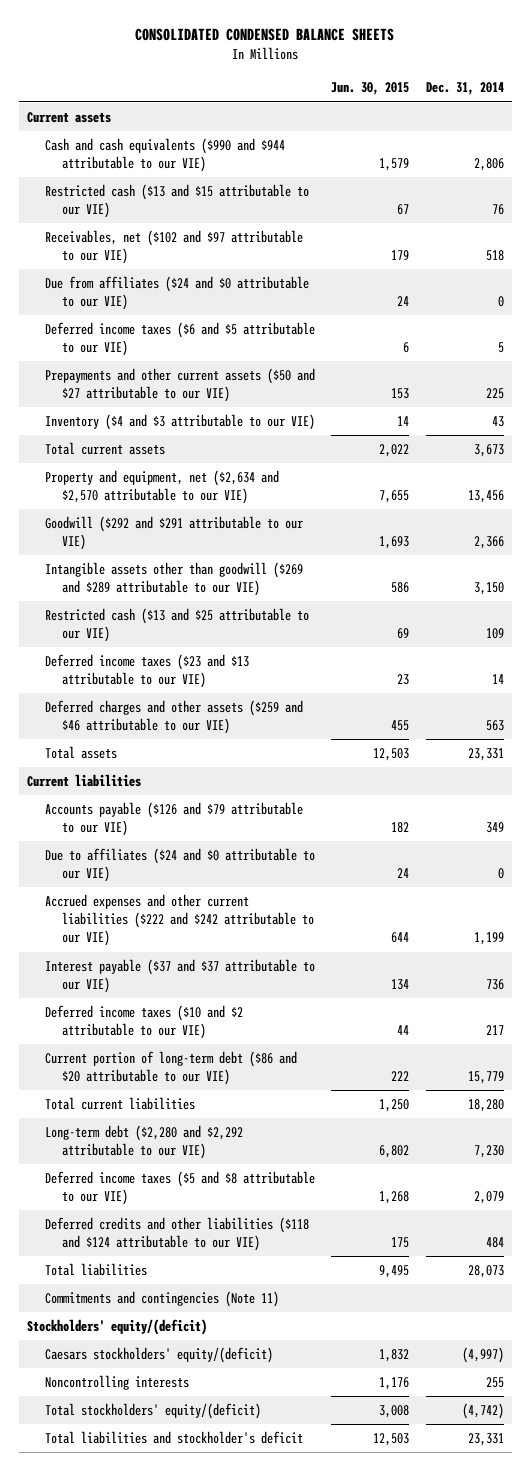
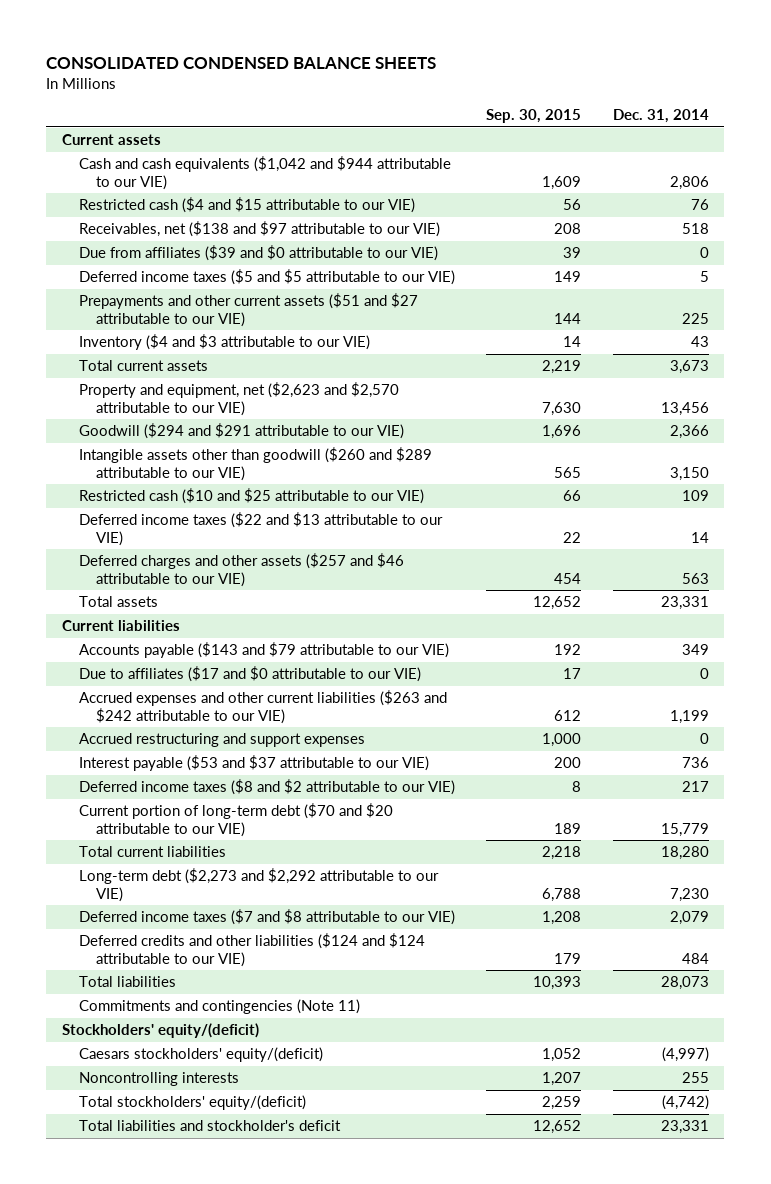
- | Jun. 30, 2015 | Dec. 31, 2014
+ | Sep. 30, 2015 | Dec. 31, 2014
- Cash and cash equivalents ($990 and $944 attributable to our VIE) | 1,579 | 2,806
- Restricted cash ($13 and $15 attributable to our VIE) | 67 | 76
- Receivables, net ($102 and $97 attributable to our VIE) | 179 | 518
- Due from affiliates ($24 and $0 attributable to our VIE) | 24 | 0
- Deferred income taxes ($6 and $5 attributable to our VIE) | 6 | 5
- Prepayments and other current assets ($50 and $27 attributable to our VIE) | 153 | 225
+ Cash and cash equivalents ($1,042 and $944 attributable to our VIE) | 1,609 | 2,806
+ Restricted cash ($4 and $15 attributable to our VIE) | 56 | 76
+ Receivables, net ($138 and $97 attributable to our VIE) | 208 | 518
+ Due from affiliates ($39 and $0 attributable to our VIE) | 39 | 0
+ Deferred income taxes ($5 and $5 attributable to our VIE) | 149 | 5
+ Prepayments and other current assets ($51 and $27 attributable to our VIE) | 144 | 225
- Property and equipment, net ($2,634 and $2,570 attributable to our VIE) | 7,655 | 13,456
- Goodwill ($292 and $291 attributable to our VIE) | 1,693 | 2,366
- Intangible assets other than goodwill ($269 and $289 attributable to our VIE) | 586 | 3,150
- Restricted cash ($13 and $25 attributable to our VIE) | 69 | 109
- Deferred income taxes ($23 and $13 attributable to our VIE) | 23 | 14
- Deferred charges and other assets ($259 and $46 attributable to our VIE) | 455 | 563
+ Property and equipment, net ($2,623 and $2,570 attributable to our VIE) | 7,630 | 13,456
+ Goodwill ($294 and $291 attributable to our VIE) | 1,696 | 2,366
+ Intangible assets other than goodwill ($260 and $289 attributable to our VIE) | 565 | 3,150
+ Restricted cash ($10 and $25 attributable to our VIE) | 66 | 109
+ Deferred income taxes ($22 and $13 attributable to our VIE) | 22 | 14
+ Deferred charges and other assets ($257 and $46 attributable to our VIE) | 454 | 563
- Accounts payable ($126 and $79 attributable to our VIE) | 182 | 349
- Due to affiliates ($24 and $0 attributable to our VIE) | 24 | 0
- Accrued expenses and other current liabilities ($222 and $242 attributable to our VIE) | 644 | 1,199
- Interest payable ($37 and $37 attributable to our VIE) | 134 | 736
- Deferred income taxes ($10 and $2 attributable to our VIE) | 44 | 217
- Current portion of long-term debt ($86 and $20 attributable to our VIE) | 222 | 15,779
+ Accounts payable ($143 and $79 attributable to our VIE) | 192 | 349
+ Due to affiliates ($17 and $0 attributable to our VIE) | 17 | 0
+ Accrued expenses and other current liabilities ($263 and $242 attributable to our VIE) | 612 | 1,199
+ Accrued restructuring and support expenses | 1,000 | 0
+ Interest payable ($53 and $37 attributable to our VIE) | 200 | 736
+ Deferred income taxes ($8 and $2 attributable to our VIE) | 8 | 217
+ Current portion of long-term debt ($70 and $20 attributable to our VIE) | 189 | 15,779
- Long-term debt ($2,280 and $2,292 attributable to our VIE) | 6,802 | 7,230
- Deferred income taxes ($5 and $8 attributable to our VIE) | 1,268 | 2,079
- Deferred credits and other liabilities ($118 and $124 attributable to our VIE) | 175 | 484
+ Long-term debt ($2,273 and $2,292 attributable to our VIE) | 6,788 | 7,230
+ Deferred income taxes ($7 and $8 attributable to our VIE) | 1,208 | 2,079
+ Deferred credits and other liabilities ($124 and $124 attributable to our VIE) | 179 | 484

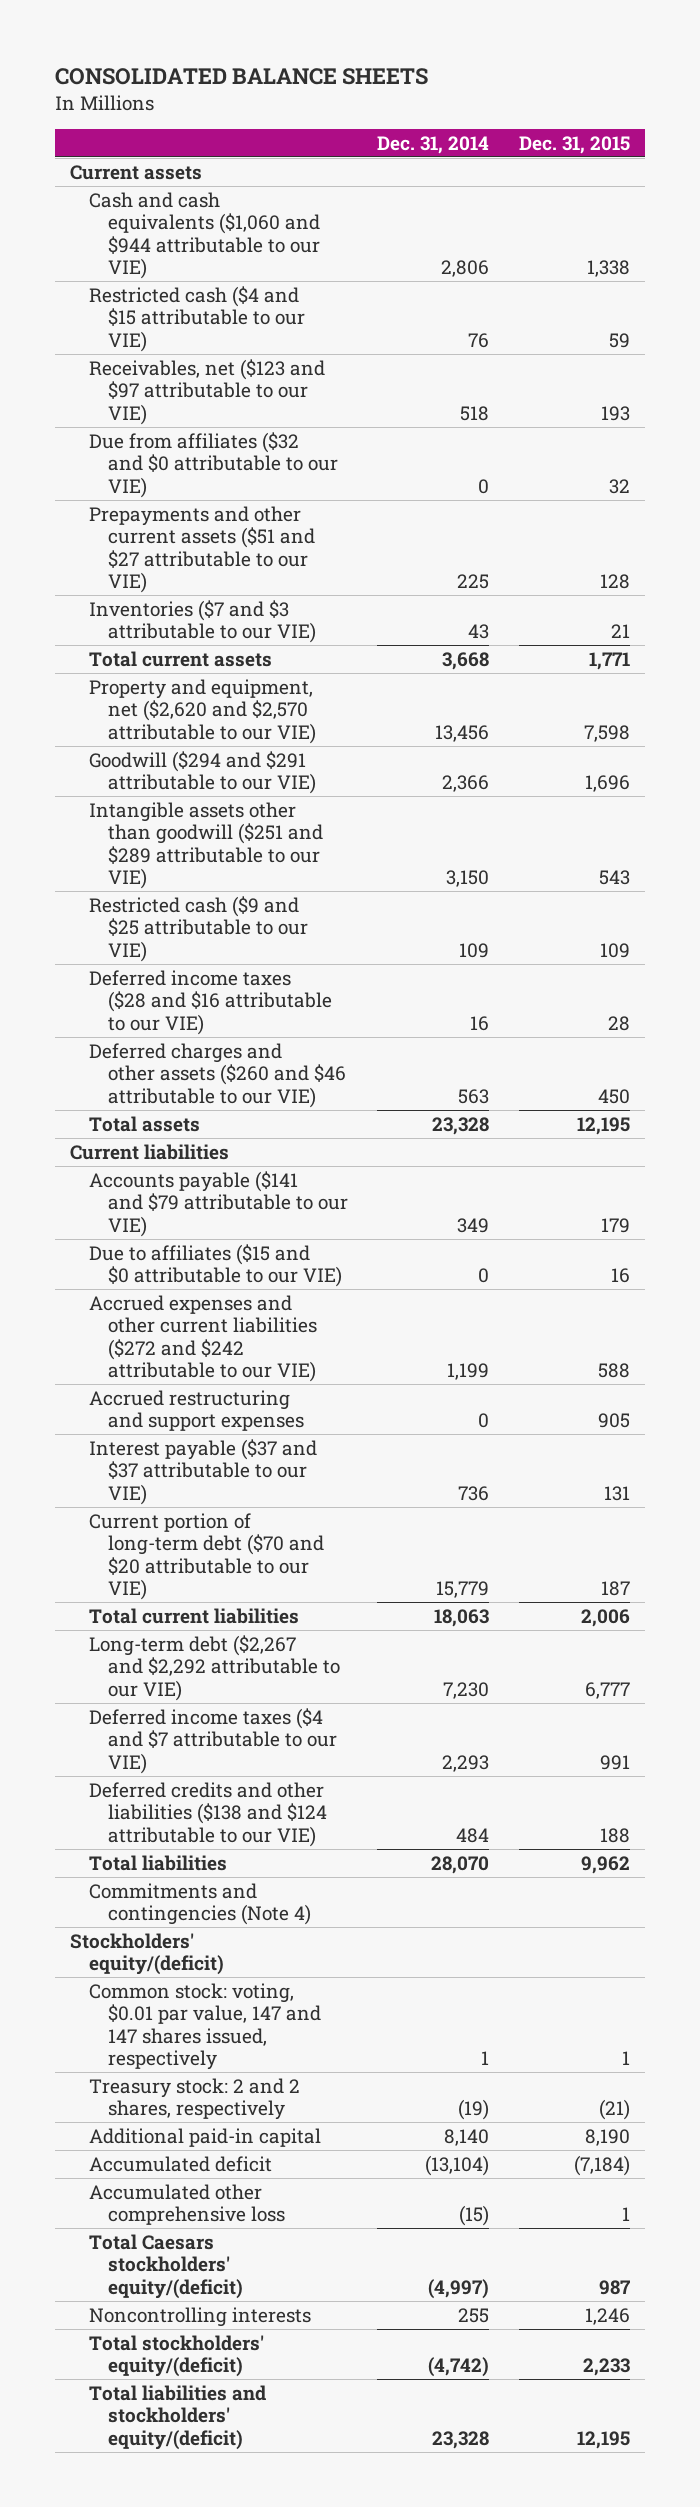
- CONSOLIDATED CONDENSED BALANCE SHEETS
+ CONSOLIDATED BALANCE SHEETS
- | Sep. 30, 2015 | Dec. 31, 2014
+ | Dec. 31, 2014 | Dec. 31, 2015
- Cash and cash equivalents ($1,042 and $944 attributable to our VIE) | 1,609 | 2,806
+ Cash and cash equivalents ($1,060 and $944 attributable to our VIE) | 2,806 | 1,338
- Receivables, net ($138 and $97 attributable to our VIE) | 208 | 518
- Due from affiliates ($39 and $0 attributable to our VIE) | 39 | 0
- Deferred income taxes ($5 and $5 attributable to our VIE) | 149 | 5
+ Receivables, net ($123 and $97 attributable to our VIE) | 518 | 193
+ Due from affiliates ($32 and $0 attributable to our VIE) | 0 | 32
- Inventory ($4 and $3 attributable to our VIE) | 14 | 43
- Total current assets | 2,219 | 3,673
- Property and equipment, net ($2,623 and $2,570 attributable to our VIE) | 7,630 | 13,456
+ Inventories ($7 and $3 attributable to our VIE) | 43 | 21
+ Total current assets | 3,668 | 1,771
+ Property and equipment, net ($2,620 and $2,570 attributable to our VIE) | 13,456 | 7,598
- Intangible assets other than goodwill ($260 and $289 attributable to our VIE) | 565 | 3,150
- Restricted cash ($10 and $25 attributable to our VIE) | 66 | 109
- Deferred income taxes ($22 and $13 attributable to our VIE) | 22 | 14
- Deferred charges and other assets ($257 and $46 attributable to our VIE) | 454 | 563
- Total assets | 12,652 | 23,331
+ Intangible assets other than goodwill ($251 and $289 attributable to our VIE) | 3,150 | 543
+ Restricted cash ($9 and $25 attributable to our VIE) | 109 | 109
+ Deferred income taxes ($28 and $16 attributable to our VIE) | 16 | 28
+ Deferred charges and other assets ($260 and $46 attributable to our VIE) | 563 | 450
+ Total assets | 23,328 | 12,195
- Accounts payable ($143 and $79 attributable to our VIE) | 192 | 349
- Due to affiliates ($17 and $0 attributable to our VIE) | 17 | 0
- Accrued expenses and other current liabilities ($263 and $242 attributable to our VIE) | 612 | 1,199
+ Accounts payable ($141 and $79 attributable to our VIE) | 349 | 179
+ Due to affiliates ($15 and $0 attributable to our VIE) | 0 | 16
+ Accrued expenses and other current liabilities ($272 and $242 attributable to our VIE) | 1,199 | 588
- Interest payable ($53 and $37 attributable to our VIE) | 200 | 736
- Deferred income taxes ($8 and $2 attributable to our VIE) | 8 | 217
+ Interest payable ($37 and $37 attributable to our VIE) | 736 | 131
- Total current liabilities | 2,218 | 18,280
- Long-term debt ($2,273 and $2,292 attributable to our VIE) | 6,788 | 7,230
- Deferred income taxes ($7 and $8 attributable to our VIE) | 1,208 | 2,079
- Deferred credits and other liabilities ($124 and $124 attributable to our VIE) | 179 | 484
- Total liabilities | 10,393 | 28,073
- Commitments and contingencies (Note 11)
+ Total current liabilities | 18,063 | 2,006
+ Long-term debt ($2,267 and $2,292 attributable to our VIE) | 7,230 | 6,777
+ Deferred income taxes ($4 and $7 attributable to our VIE) | 2,293 | 991
+ Deferred credits and other liabilities ($138 and $124 attributable to our VIE) | 484 | 188
+ Total liabilities | 28,070 | 9,962
+ Commitments and contingencies (Note 4)
- Caesars stockholders' equity/(deficit) | 1,052 | (4,997)
+ Common stock: voting, $0.01 par value, 147 and 147 shares issued, respectively | 1 | 1
+ Treasury stock: 2 and 2 shares, respectively | (19) | (21)
+ Additional paid-in capital | 8,140 | 8,190
+ Accumulated deficit | (13,104) | (7,184)
+ Accumulated other comprehensive loss | (15) | 1
+ Total Caesars stockholders' equity/(deficit) | (4,997) | 987
- Total liabilities and stockholder's deficit | 12,652 | 23,331
+ Total liabilities and stockholders' equity/(deficit) | 23,328 | 12,195

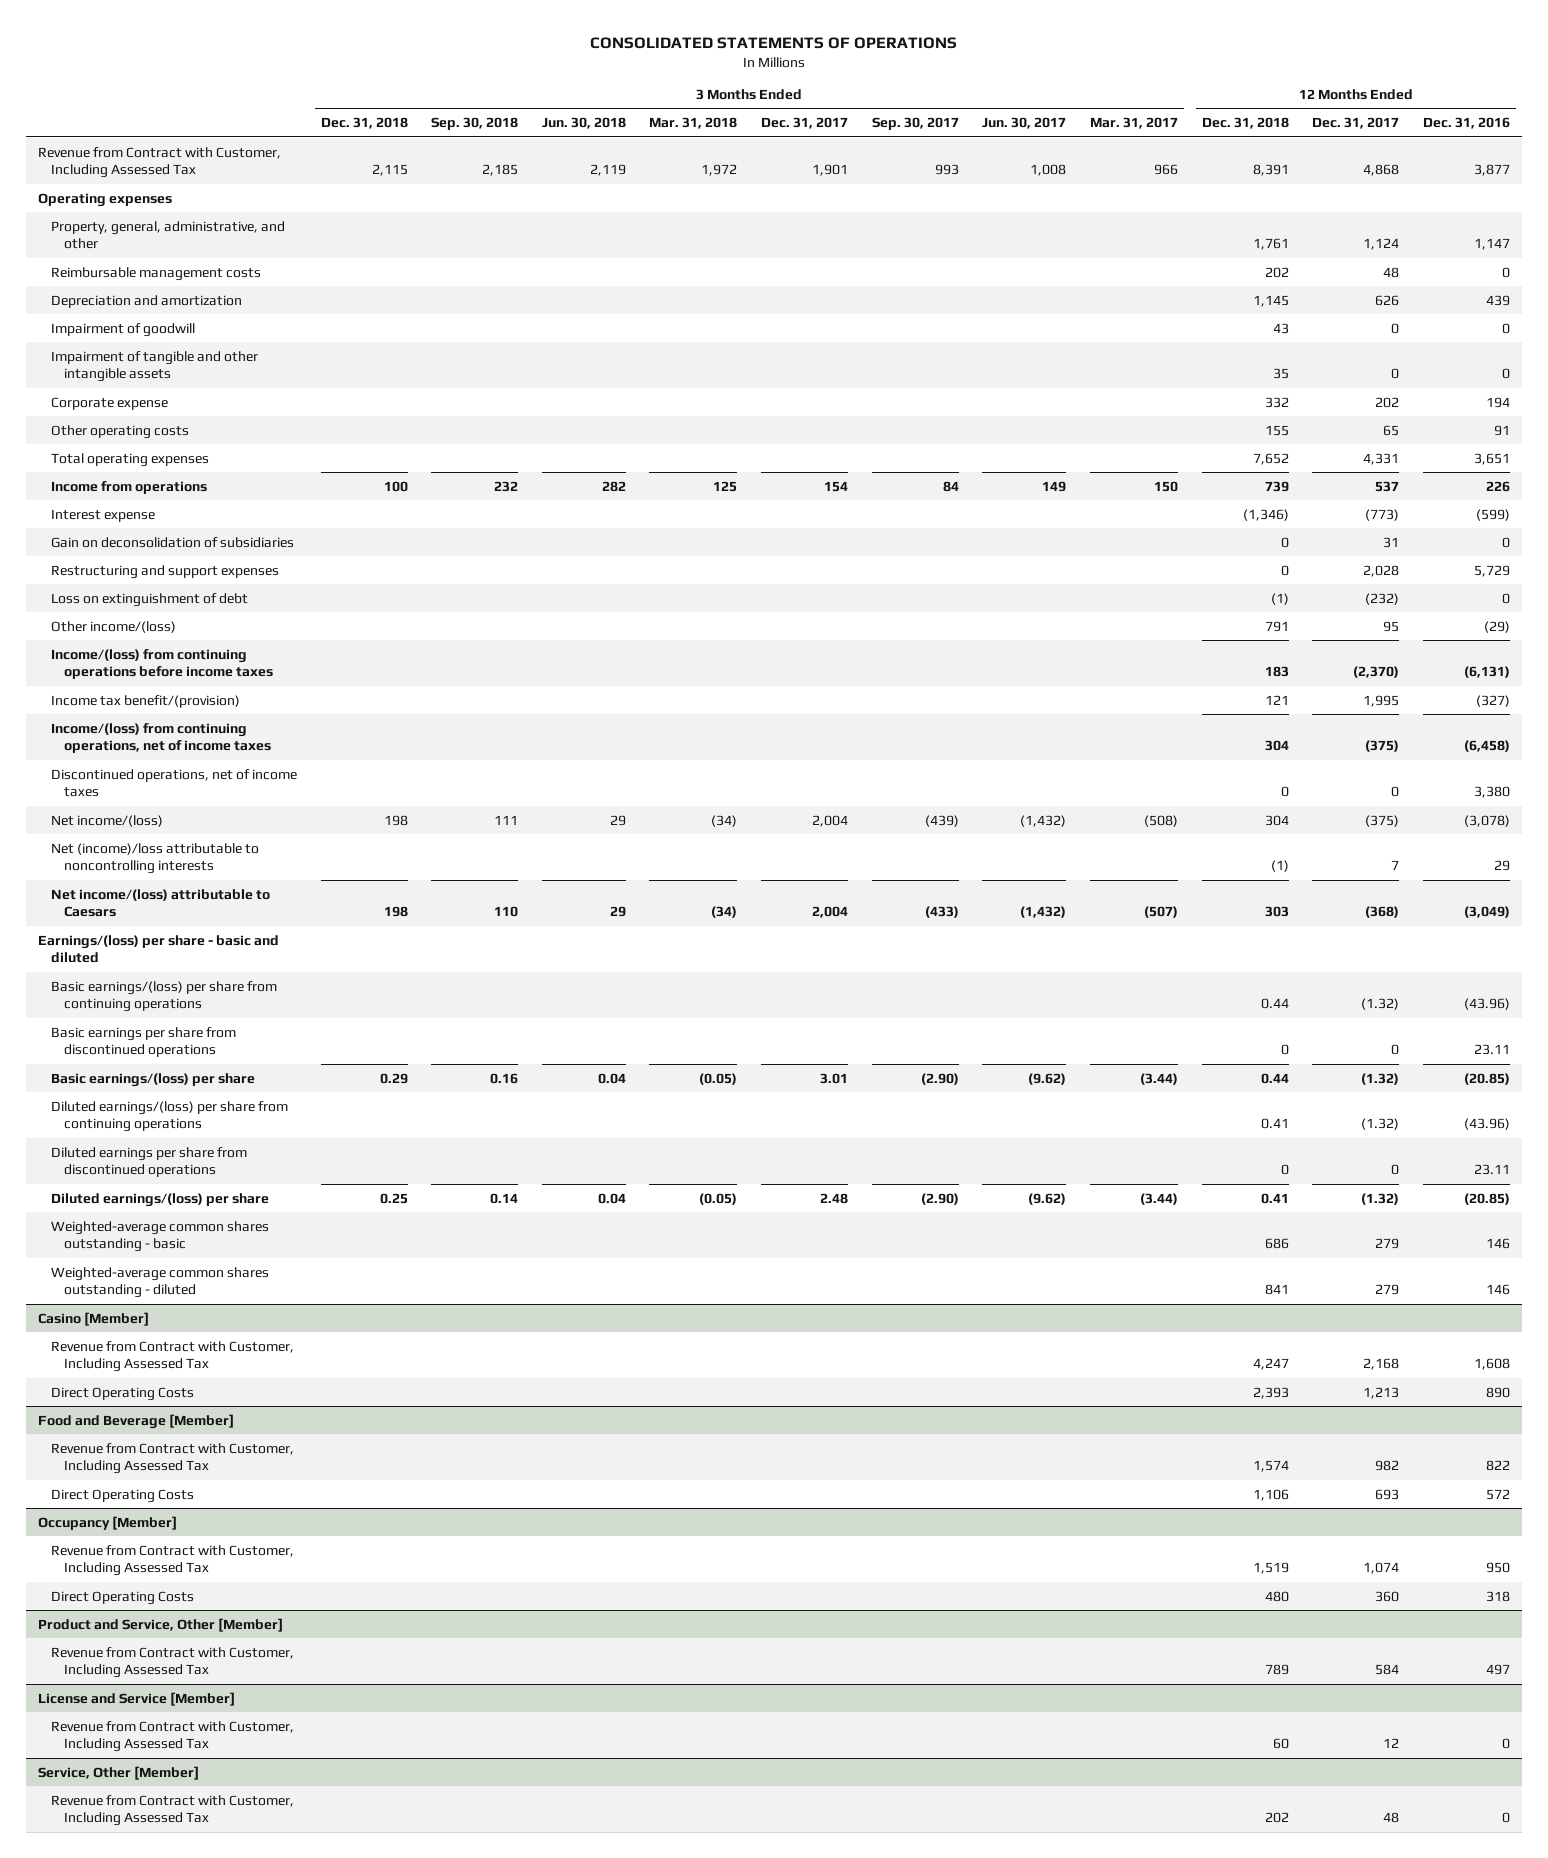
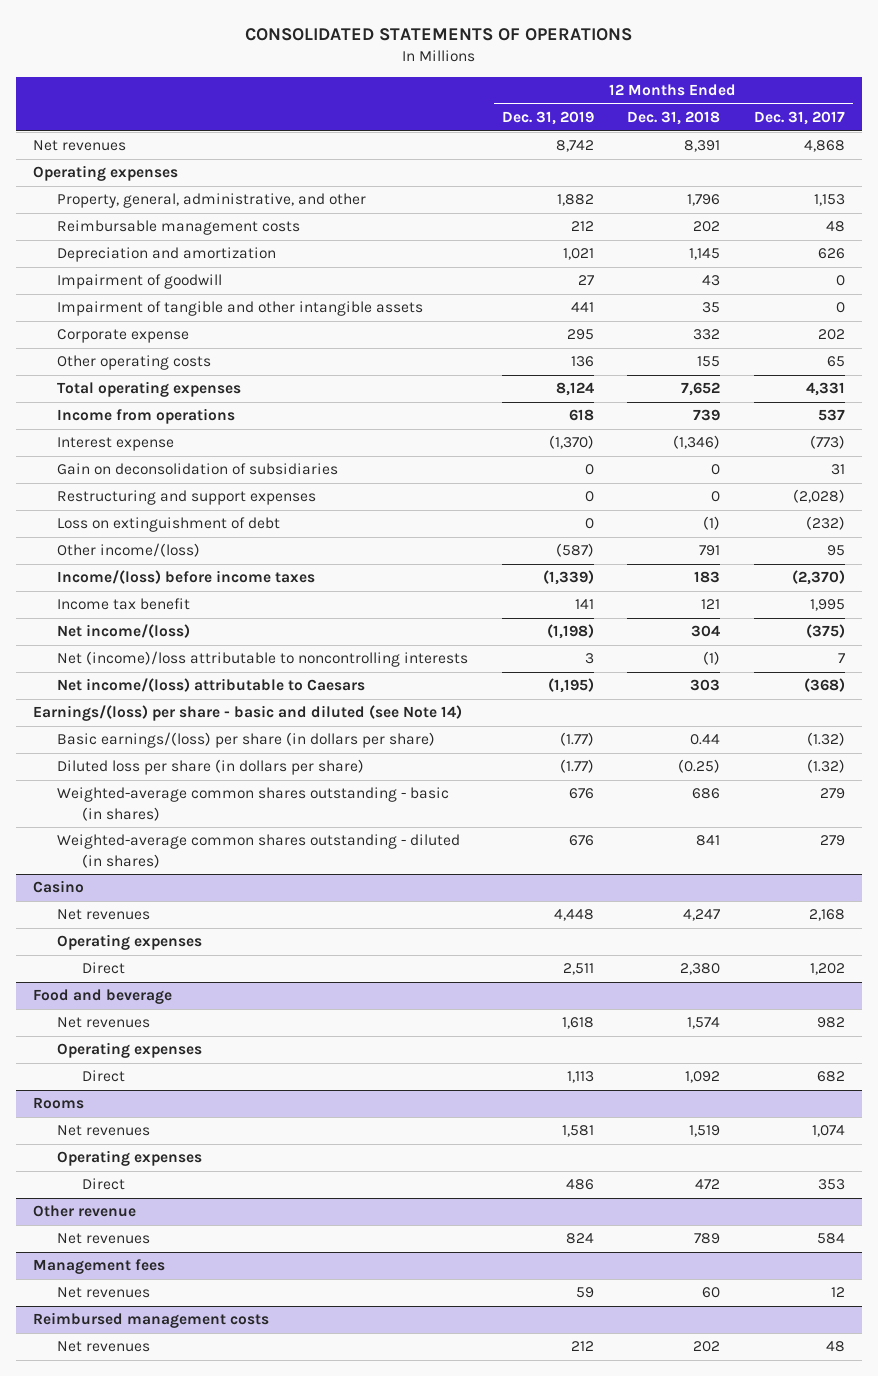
- | 3 Months Ended Dec. 31, 2018 | 3 Months Ended Sep. 30, 2018 | 3 Months Ended Jun. 30, 2018 | 3 Months Ended Mar. 31, 2018 | 3 Months Ended Dec. 31, 2017 | 3 Months Ended Sep. 30, 2017 | 3 Months Ended Jun. 30, 2017 | 3 Months Ended Mar. 31, 2017 | 12 Months Ended Dec. 31, 2018 | 12 Months Ended Dec. 31, 2017 | 12 Months Ended Dec. 31, 2016
+ | 12 Months Ended Dec. 31, 2019 | 12 Months Ended Dec. 31, 2018 | 12 Months Ended Dec. 31, 2017
- Revenue from Contract with Customer, Including Assessed Tax | 2,115 | 2,185 | 2,119 | 1,972 | 1,901 | 993 | 1,008 | 966 | 8,391 | 4,868 | 3,877
+ Net revenues | 8,742 | 8,391 | 4,868
- Property, general, administrative, and other | | | | | | | | | 1,761 | 1,124 | 1,147
+ Property, general, administrative, and other | 1,882 | 1,796 | 1,153
- Restructuring and support expenses | | | | | | | | | 0 | 2,028 | 5,729
+ Restructuring and support expenses | 0 | 0 | (2,028)
- Income/(loss) from continuing operations before income taxes | | | | | | | | | 183 | (2,370) | (6,131)
- Income tax benefit/(provision) | | | | | | | | | 121 | 1,995 | (327)
- Income/(loss) from continuing operations, net of income taxes | | | | | | | | | 304 | (375) | (6,458)
- Discontinued operations, net of income taxes | | | | | | | | | 0 | 0 | 3,380
+ Income/(loss) before income taxes | (1,339) | 183 | (2,370)
+ Income tax benefit | 141 | 121 | 1,995
- Earnings/(loss) per share - basic and diluted
- Basic earnings/(loss) per share from continuing operations | | | | | | | | | 0.44 | (1.32) | (43.96)
- Basic earnings per share from discontinued operations | | | | | | | | | 0 | 0 | 23.11
- Basic earnings/(loss) per share | 0.29 | 0.16 | 0.04 | (0.05) | 3.01 | (2.90) | (9.62) | (3.44) | 0.44 | (1.32) | (20.85)
- Diluted earnings/(loss) per share from continuing operations | | | | | | | | | 0.41 | (1.32) | (43.96)
- Diluted earnings per share from discontinued operations | | | | | | | | | 0 | 0 | 23.11
- Diluted earnings/(loss) per share | 0.25 | 0.14 | 0.04 | (0.05) | 2.48 | (2.90) | (9.62) | (3.44) | 0.41 | (1.32) | (20.85)
- Weighted-average common shares outstanding - basic | | | | | | | | | 686 | 279 | 146
- Weighted-average common shares outstanding - diluted | | | | | | | | | 841 | 279 | 146
- Casino [Member]
- Revenue from Contract with Customer, Including Assessed Tax | | | | | | | | | 4,247 | 2,168 | 1,608
- Direct Operating Costs | | | | | | | | | 2,393 | 1,213 | 890
- Food and Beverage [Member]
- Revenue from Contract with Customer, Including Assessed Tax | | | | | | | | | 1,574 | 982 | 822
- Direct Operating Costs | | | | | | | | | 1,106 | 693 | 572
- Occupancy [Member]
- Revenue from Contract with Customer, Including Assessed Tax | | | | | | | | | 1,519 | 1,074 | 950
- Direct Operating Costs | | | | | | | | | 480 | 360 | 318
- Product and Service, Other [Member]
- Revenue from Contract with Customer, Including Assessed Tax | | | | | | | | | 789 | 584 | 497
- License and Service [Member]
- Revenue from Contract with Customer, Including Assessed Tax | | | | | | | | | 60 | 12 | 0
- Service, Other [Member]
- Revenue from Contract with Customer, Including Assessed Tax | | | | | | | | | 202 | 48 | 0
+ Earnings/(loss) per share - basic and diluted (see Note 14)
+ Basic earnings/(loss) per share (in dollars per share) | (1.77) | 0.44 | (1.32)
+ Diluted loss per share (in dollars per share) | (1.77) | (0.25) | (1.32)
+ Weighted-average common shares outstanding - basic (in shares) | 676 | 686 | 279
+ Weighted-average common shares outstanding - diluted (in shares) | 676 | 841 | 279
+ Casino
+ Net revenues | 4,448 | 4,247 | 2,168
+ Operating expenses
+ Direct | 2,511 | 2,380 | 1,202
+ Food and beverage
+ Net revenues | 1,618 | 1,574 | 982
+ Operating expenses
+ Direct | 1,113 | 1,092 | 682
+ Rooms
+ Net revenues | 1,581 | 1,519 | 1,074
+ Operating expenses
+ Direct | 486 | 472 | 353
+ Other revenue
+ Net revenues | 824 | 789 | 584
+ Management fees
+ Net revenues | 59 | 60 | 12
+ Reimbursed management costs
+ Net revenues | 212 | 202 | 48

